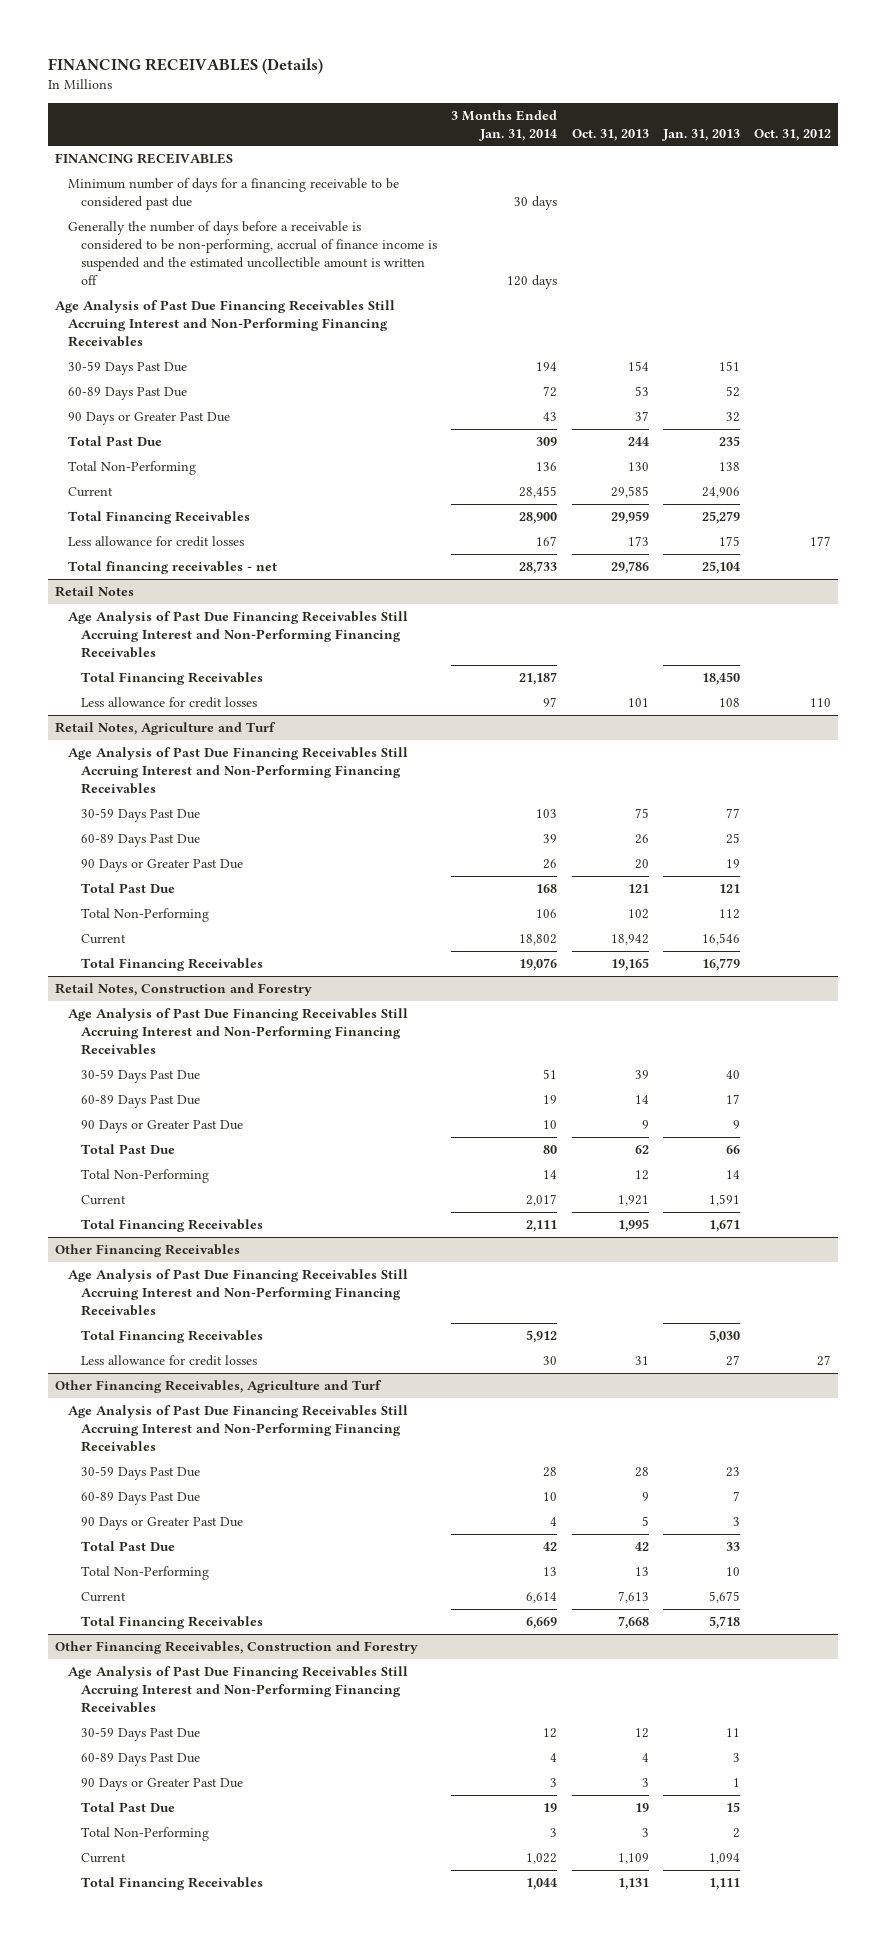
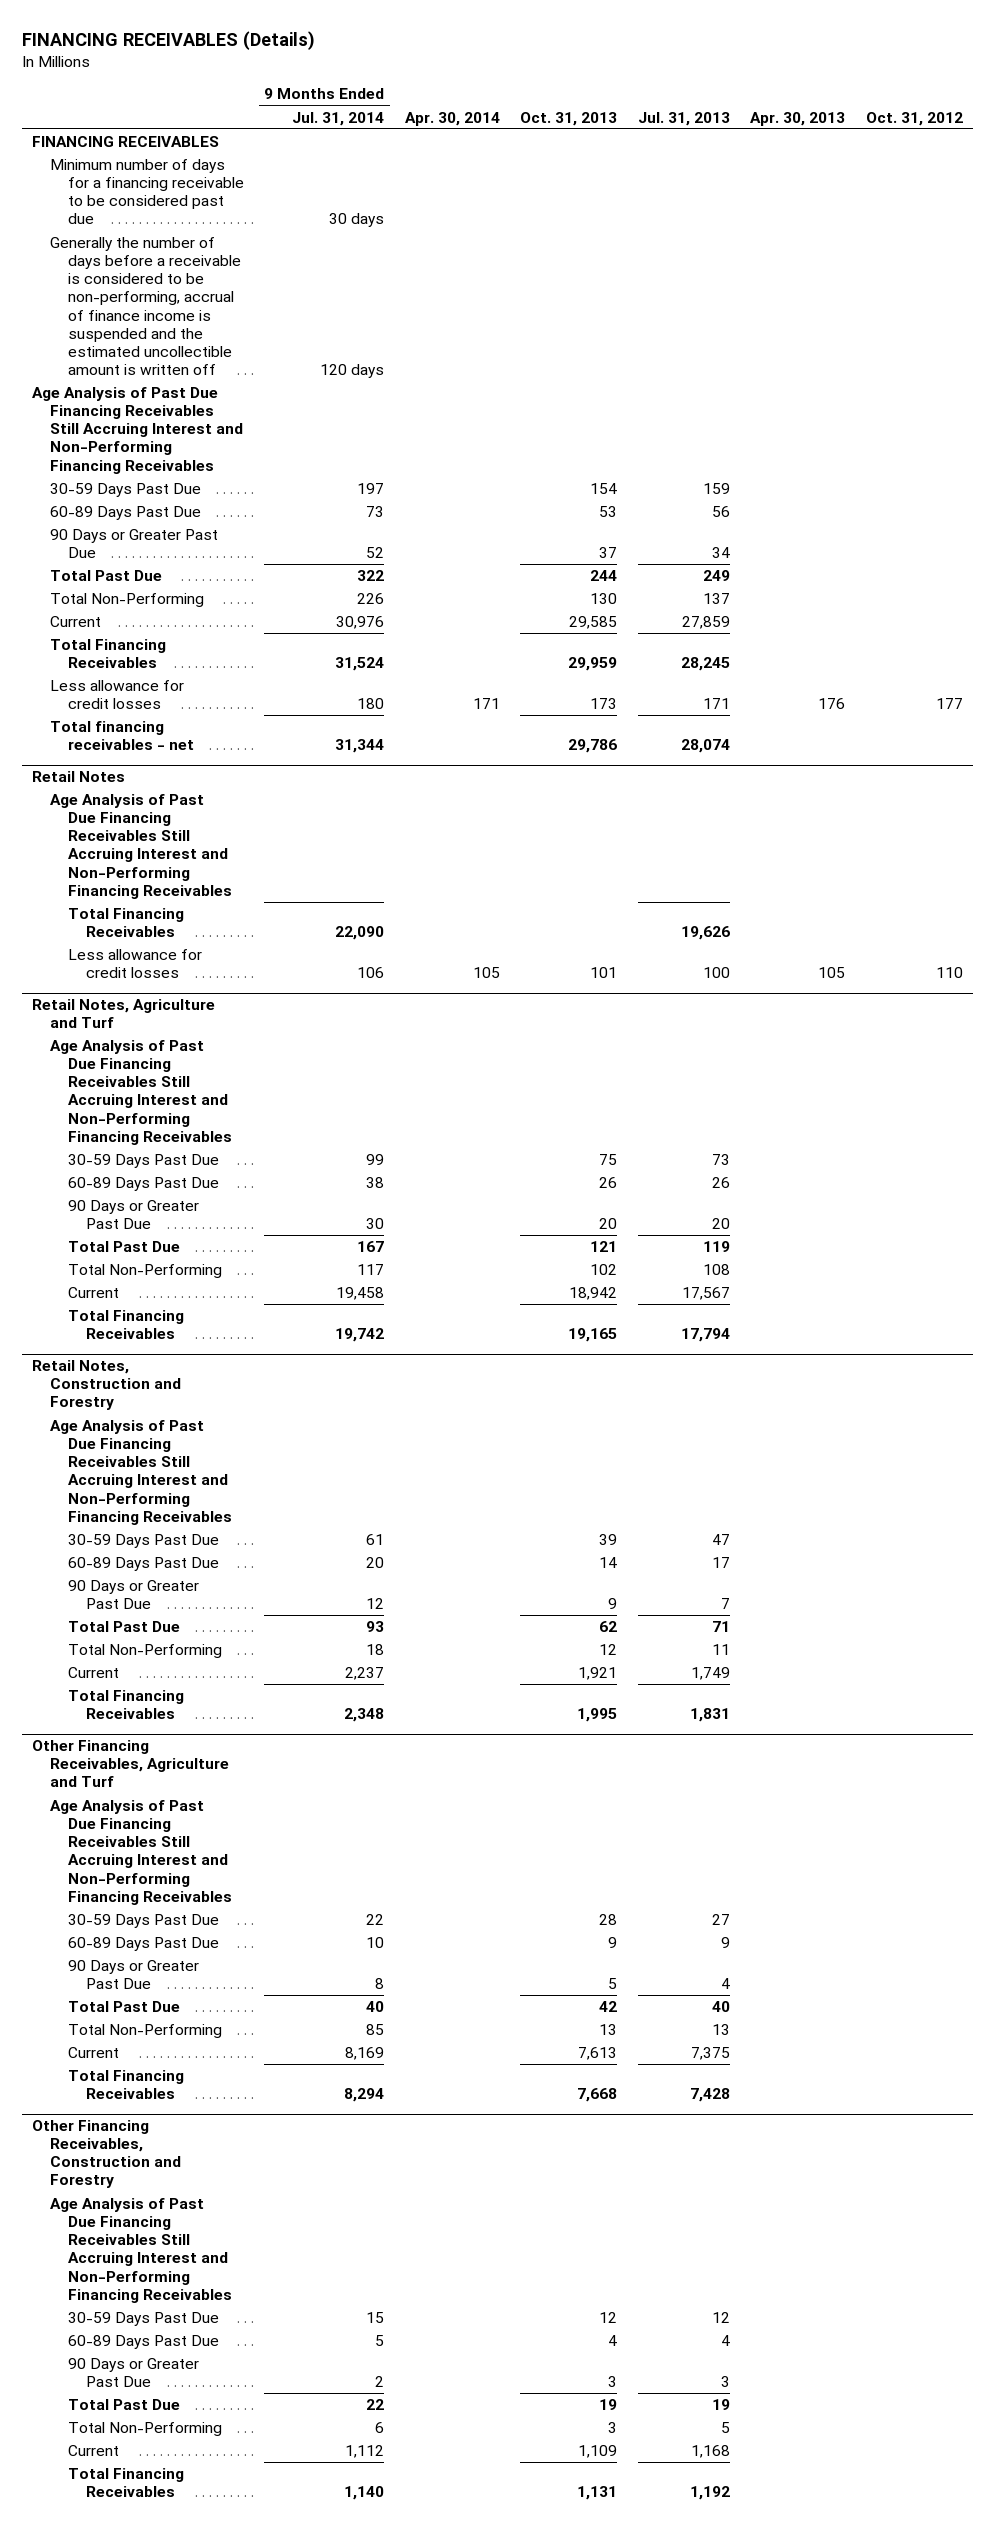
- | 3 Months Ended Jan. 31, 2014 | Oct. 31, 2013 | Jan. 31, 2013 | Oct. 31, 2012
+ | 9 Months Ended Jul. 31, 2014 | Apr. 30, 2014 | Oct. 31, 2013 | Jul. 31, 2013 | Apr. 30, 2013 | Oct. 31, 2012
- Other Financing Receivables
- Age Analysis of Past Due Financing Receivables Still Accruing Interest and Non-Performing Financing Receivables
- Total Financing Receivables | 5,912 | | 5,030 |
- Less allowance for credit losses | 30 | 31 | 27 | 27

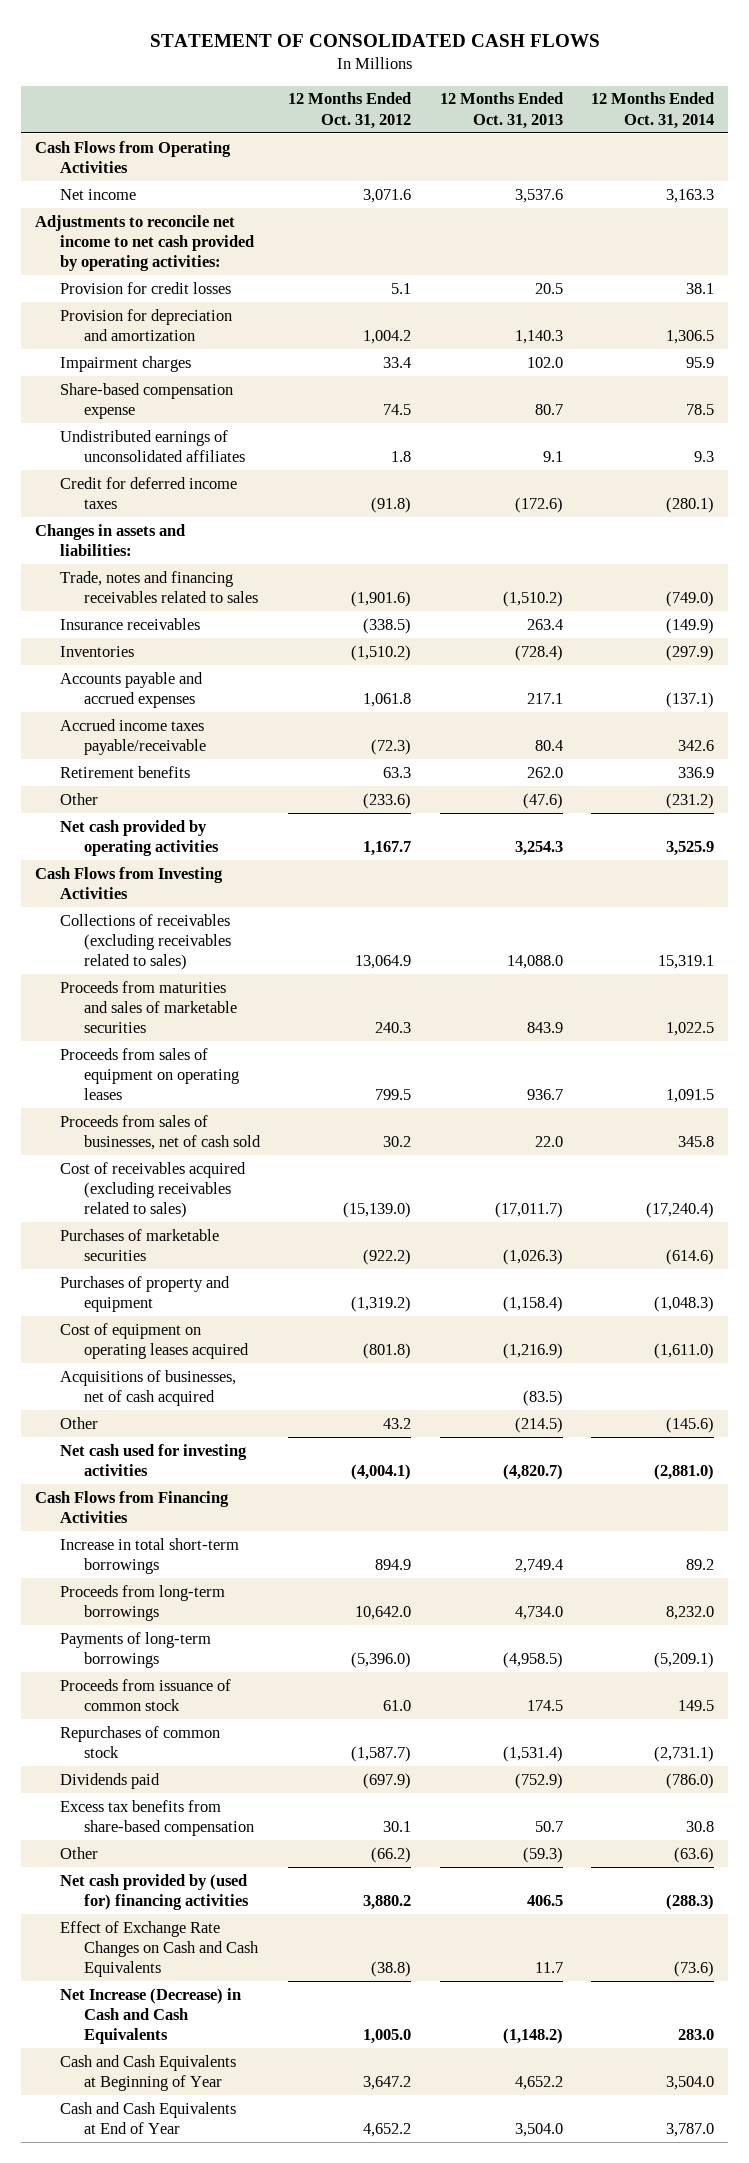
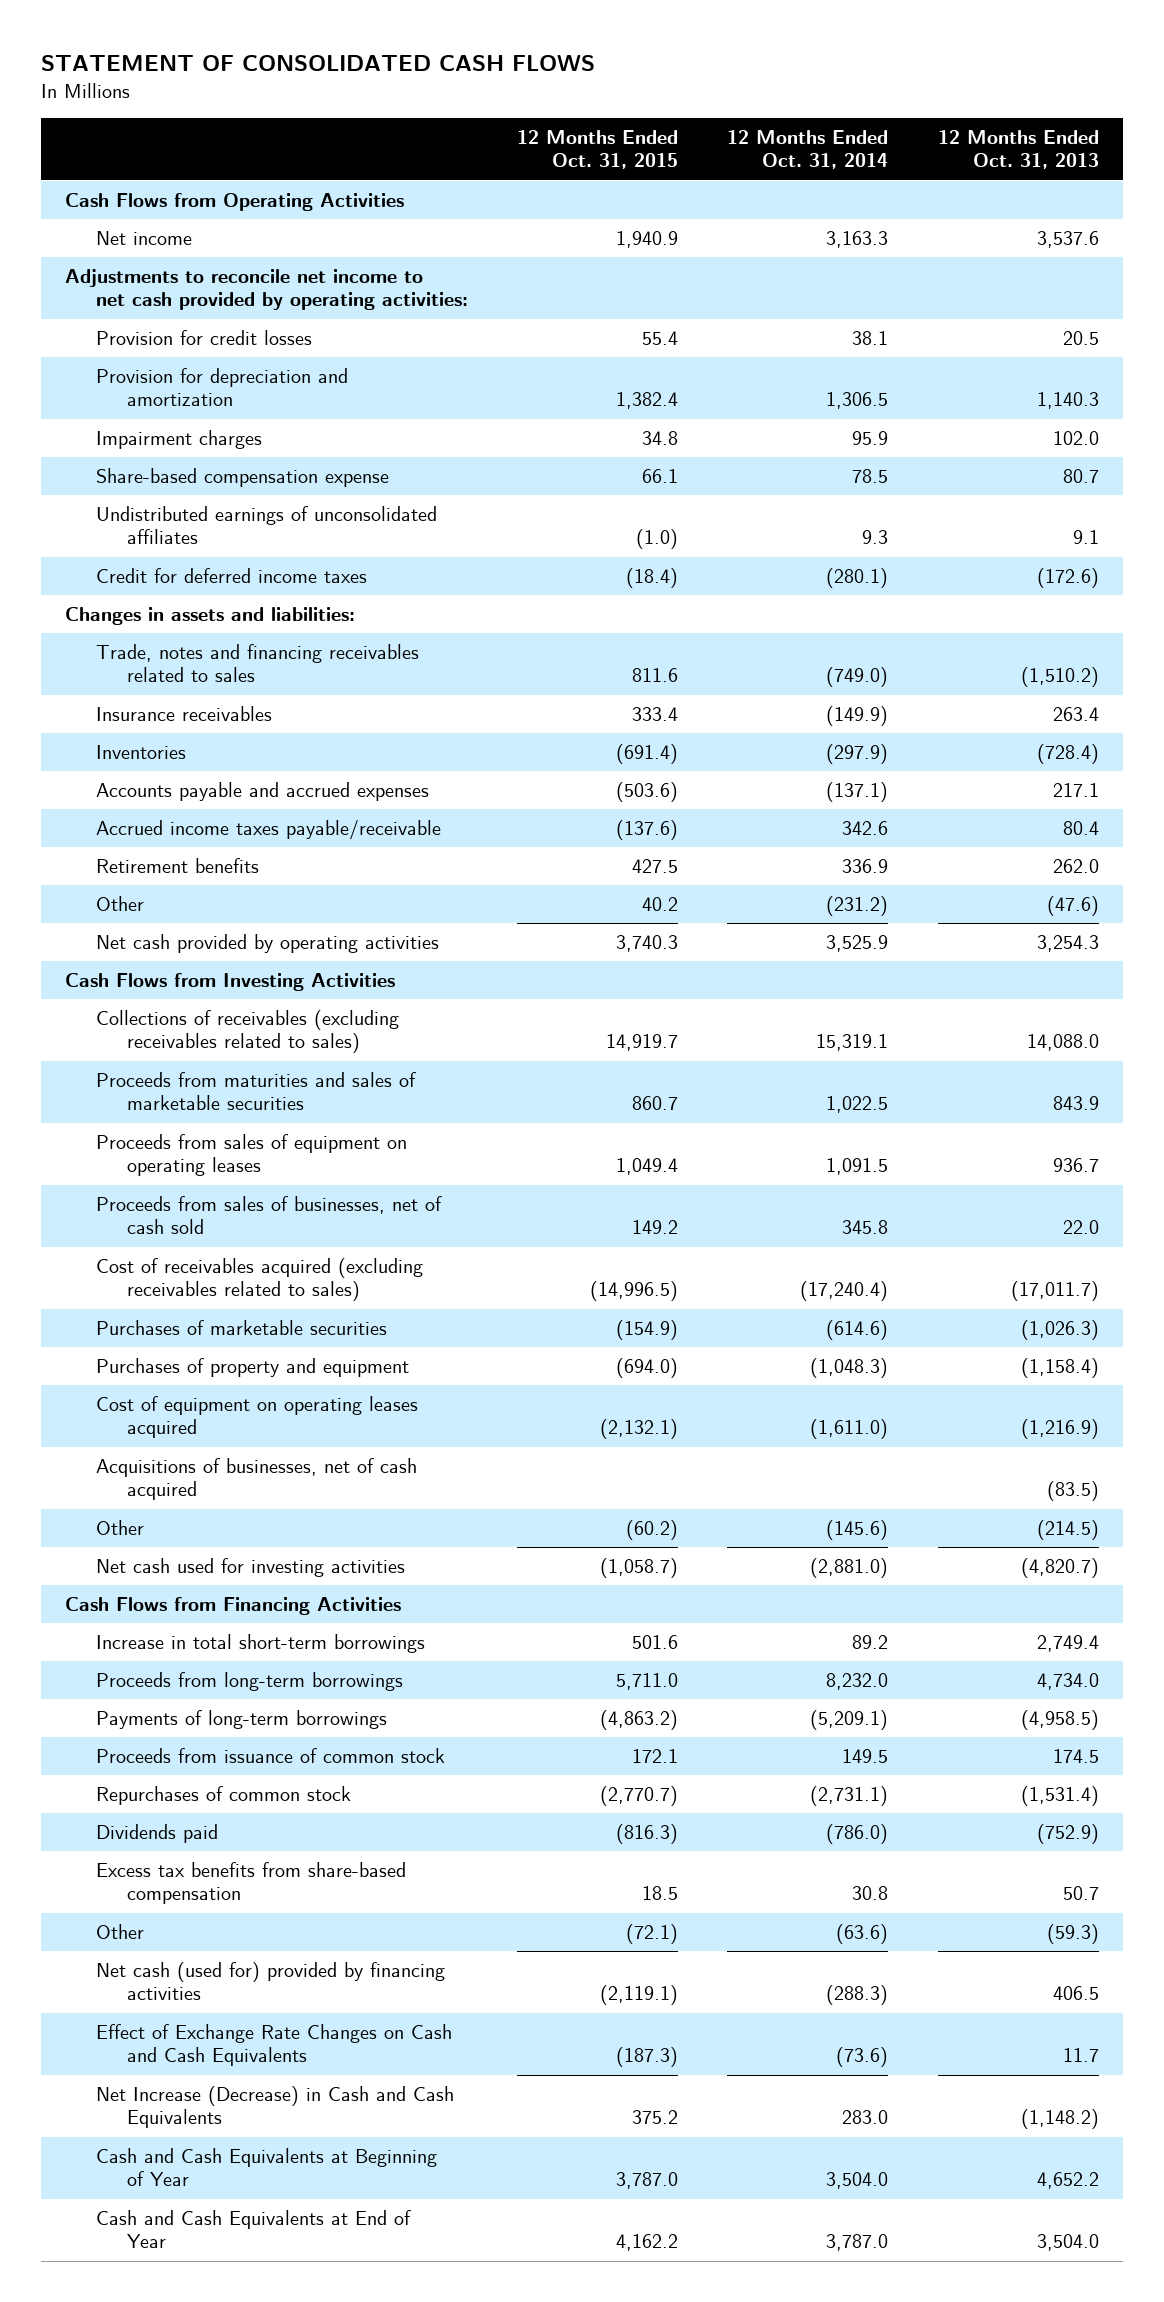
- | 12 Months Ended Oct. 31, 2012 | 12 Months Ended Oct. 31, 2013 | 12 Months Ended Oct. 31, 2014
+ | 12 Months Ended Oct. 31, 2015 | 12 Months Ended Oct. 31, 2014 | 12 Months Ended Oct. 31, 2013
- Net cash provided by (used for) financing activities | 3,880.2 | 406.5 | (288.3)
+ Net cash (used for) provided by financing activities | (2,119.1) | (288.3) | 406.5

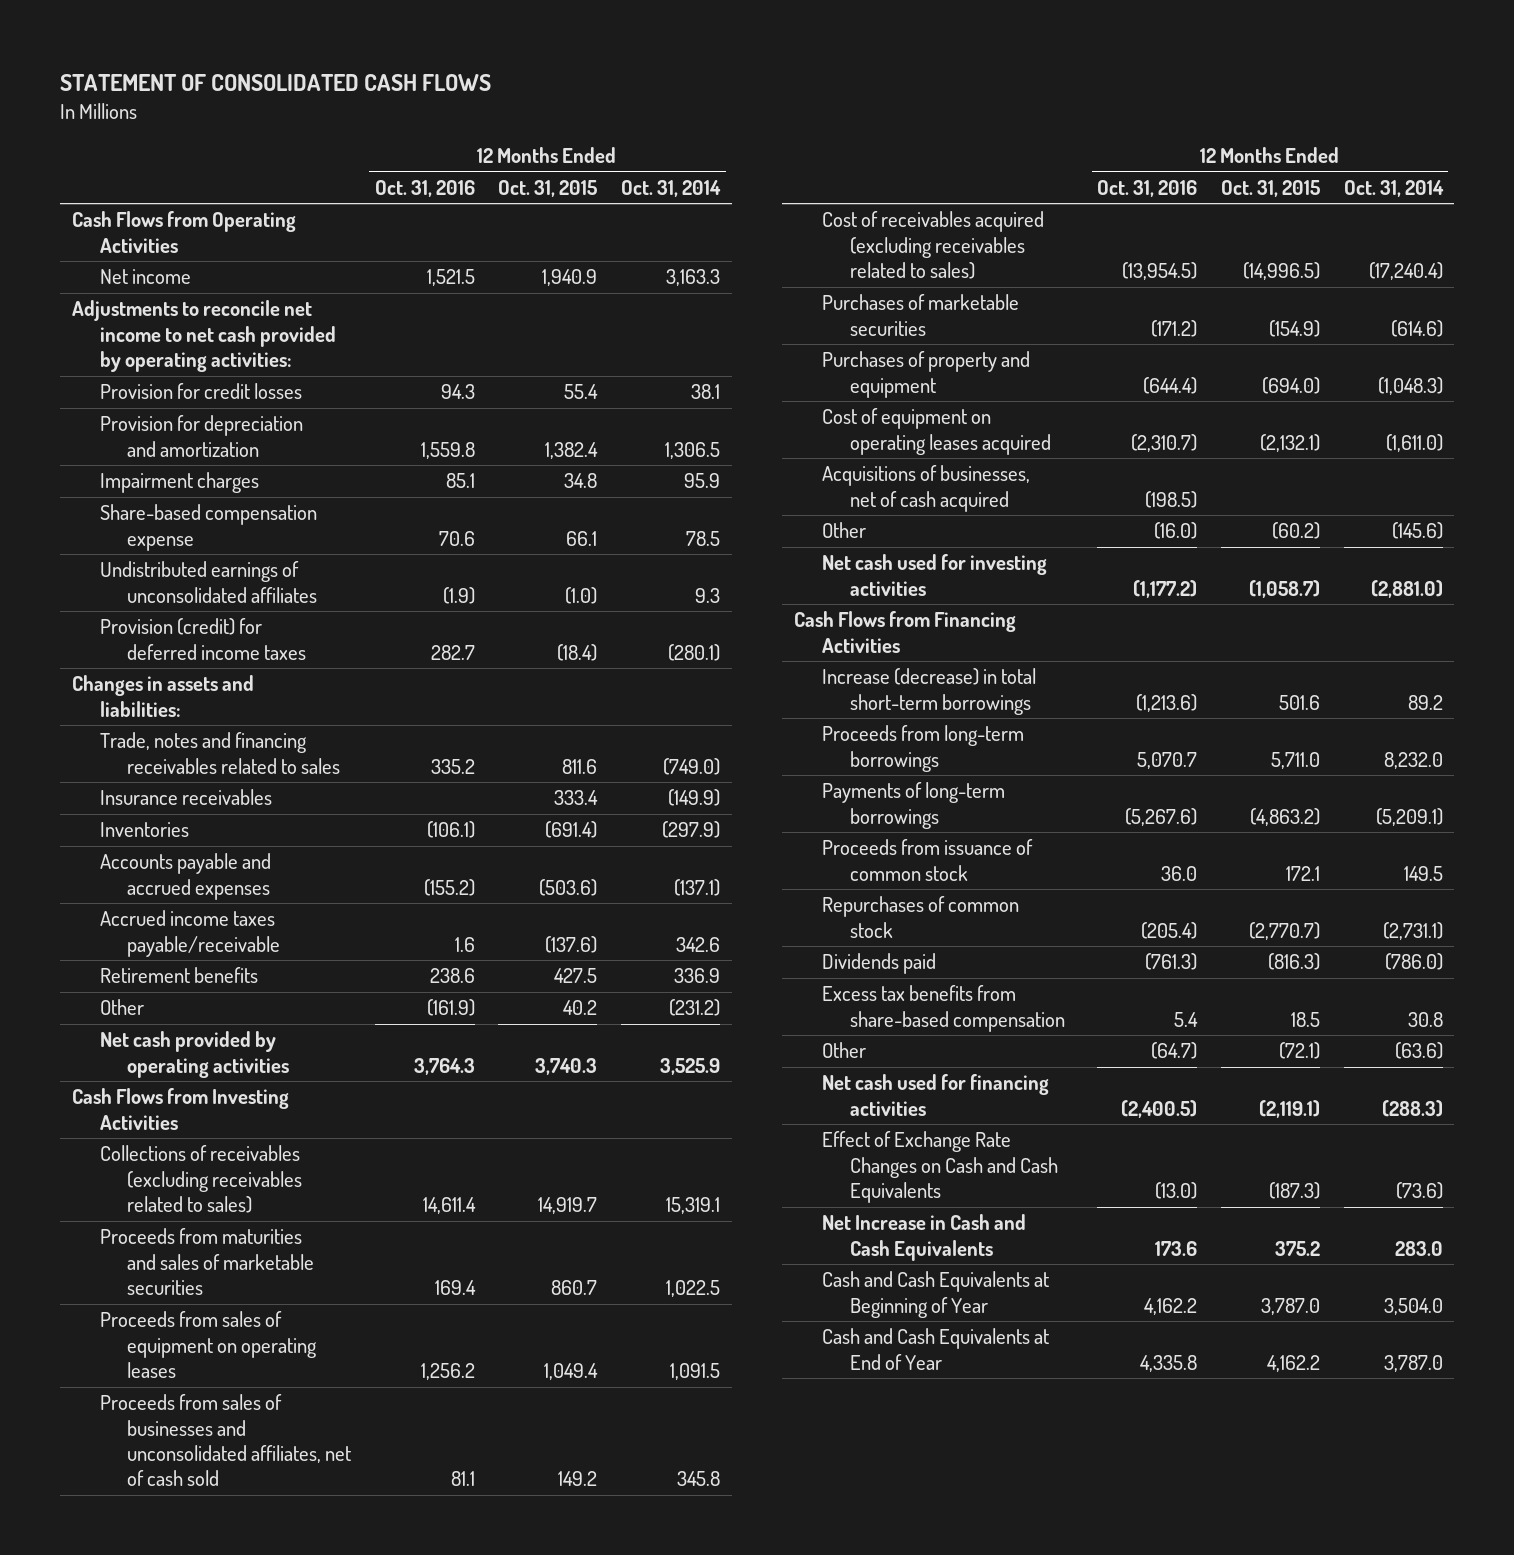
- | 12 Months Ended Oct. 31, 2015 | 12 Months Ended Oct. 31, 2014 | 12 Months Ended Oct. 31, 2013
+ | 12 Months Ended Oct. 31, 2016 | 12 Months Ended Oct. 31, 2015 | 12 Months Ended Oct. 31, 2014
- Credit for deferred income taxes | (18.4) | (280.1) | (172.6)
+ Provision (credit) for deferred income taxes | 282.7 | (18.4) | (280.1)
- Proceeds from sales of businesses, net of cash sold | 149.2 | 345.8 | 22.0
+ Proceeds from sales of businesses and unconsolidated affiliates, net of cash sold | 81.1 | 149.2 | 345.8
- Increase in total short-term borrowings | 501.6 | 89.2 | 2,749.4
+ Increase (decrease) in total short-term borrowings | (1,213.6) | 501.6 | 89.2
- Net cash (used for) provided by financing activities | (2,119.1) | (288.3) | 406.5
+ Net cash used for financing activities | (2,400.5) | (2,119.1) | (288.3)
- Net Increase (Decrease) in Cash and Cash Equivalents | 375.2 | 283.0 | (1,148.2)
+ Net Increase in Cash and Cash Equivalents | 173.6 | 375.2 | 283.0

